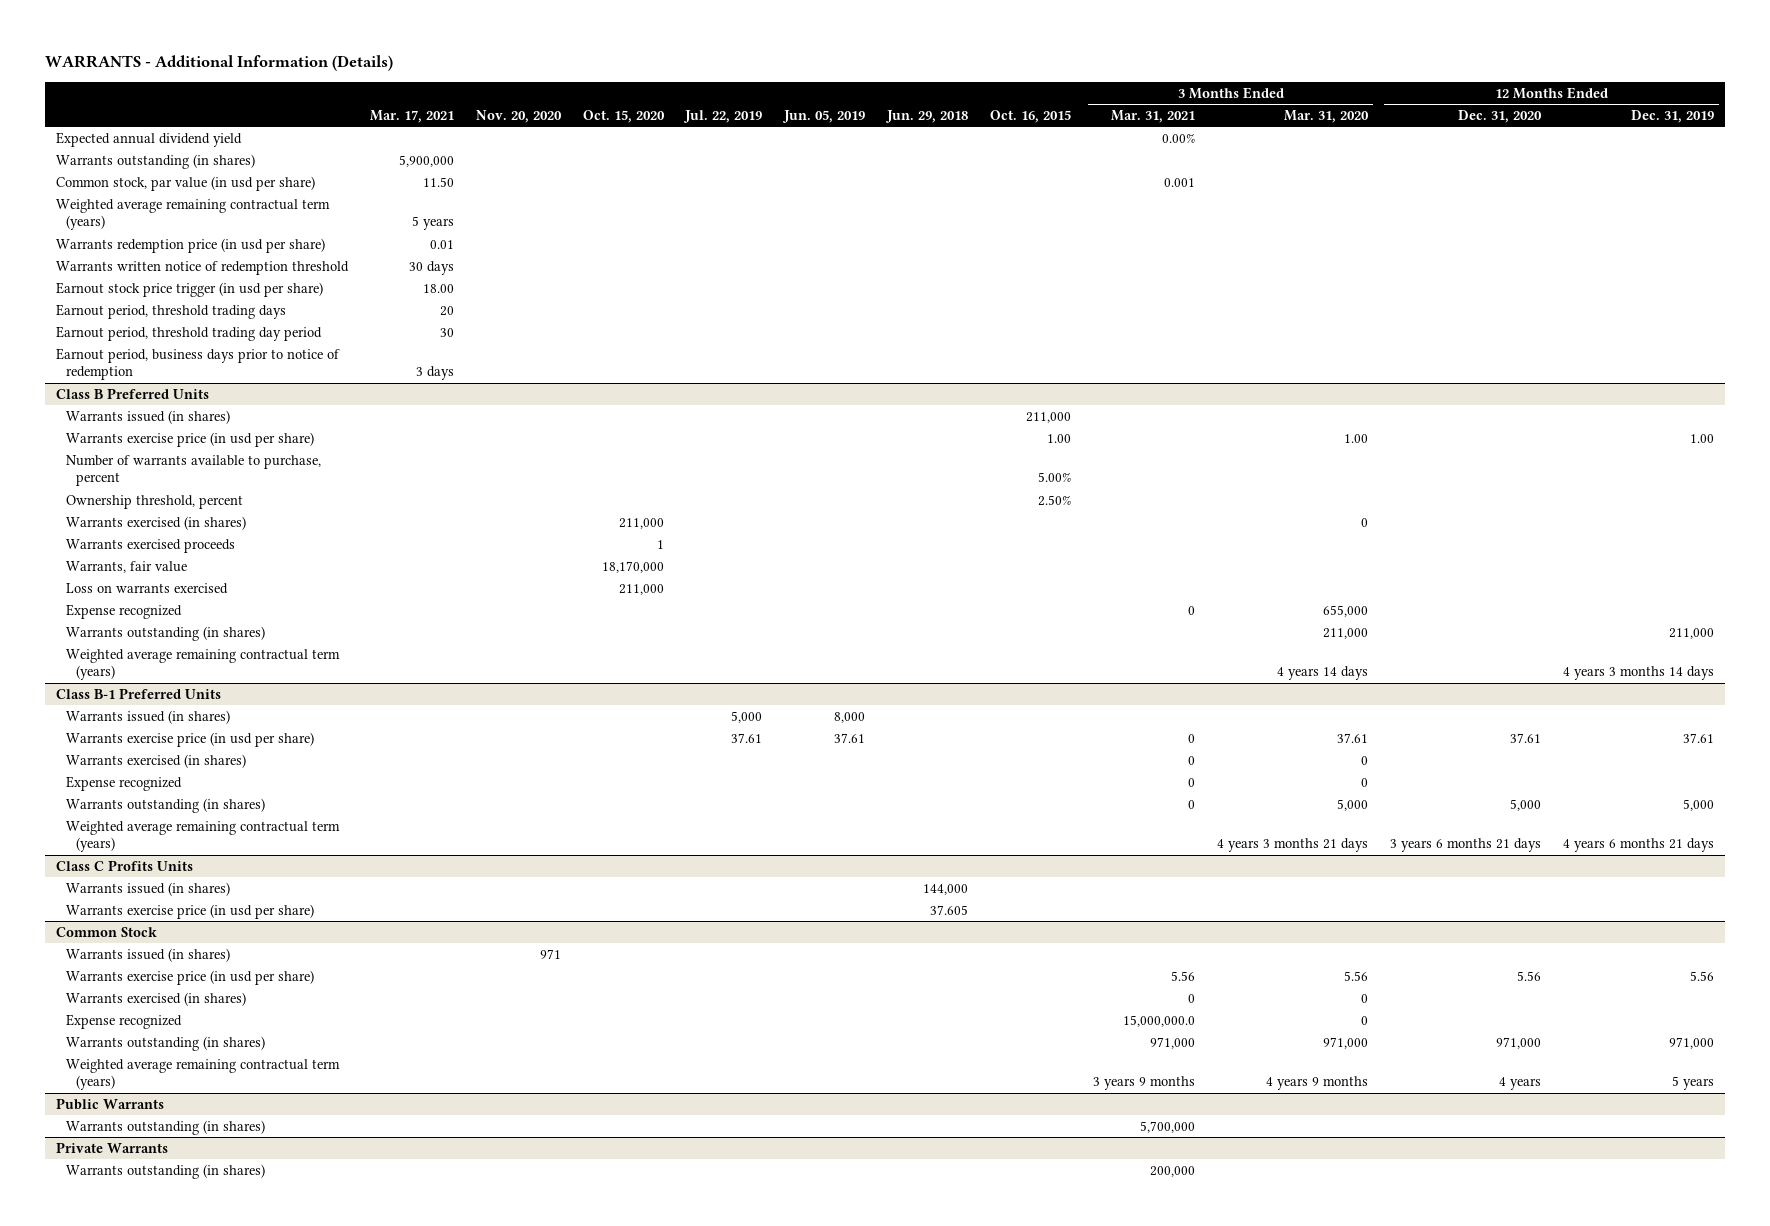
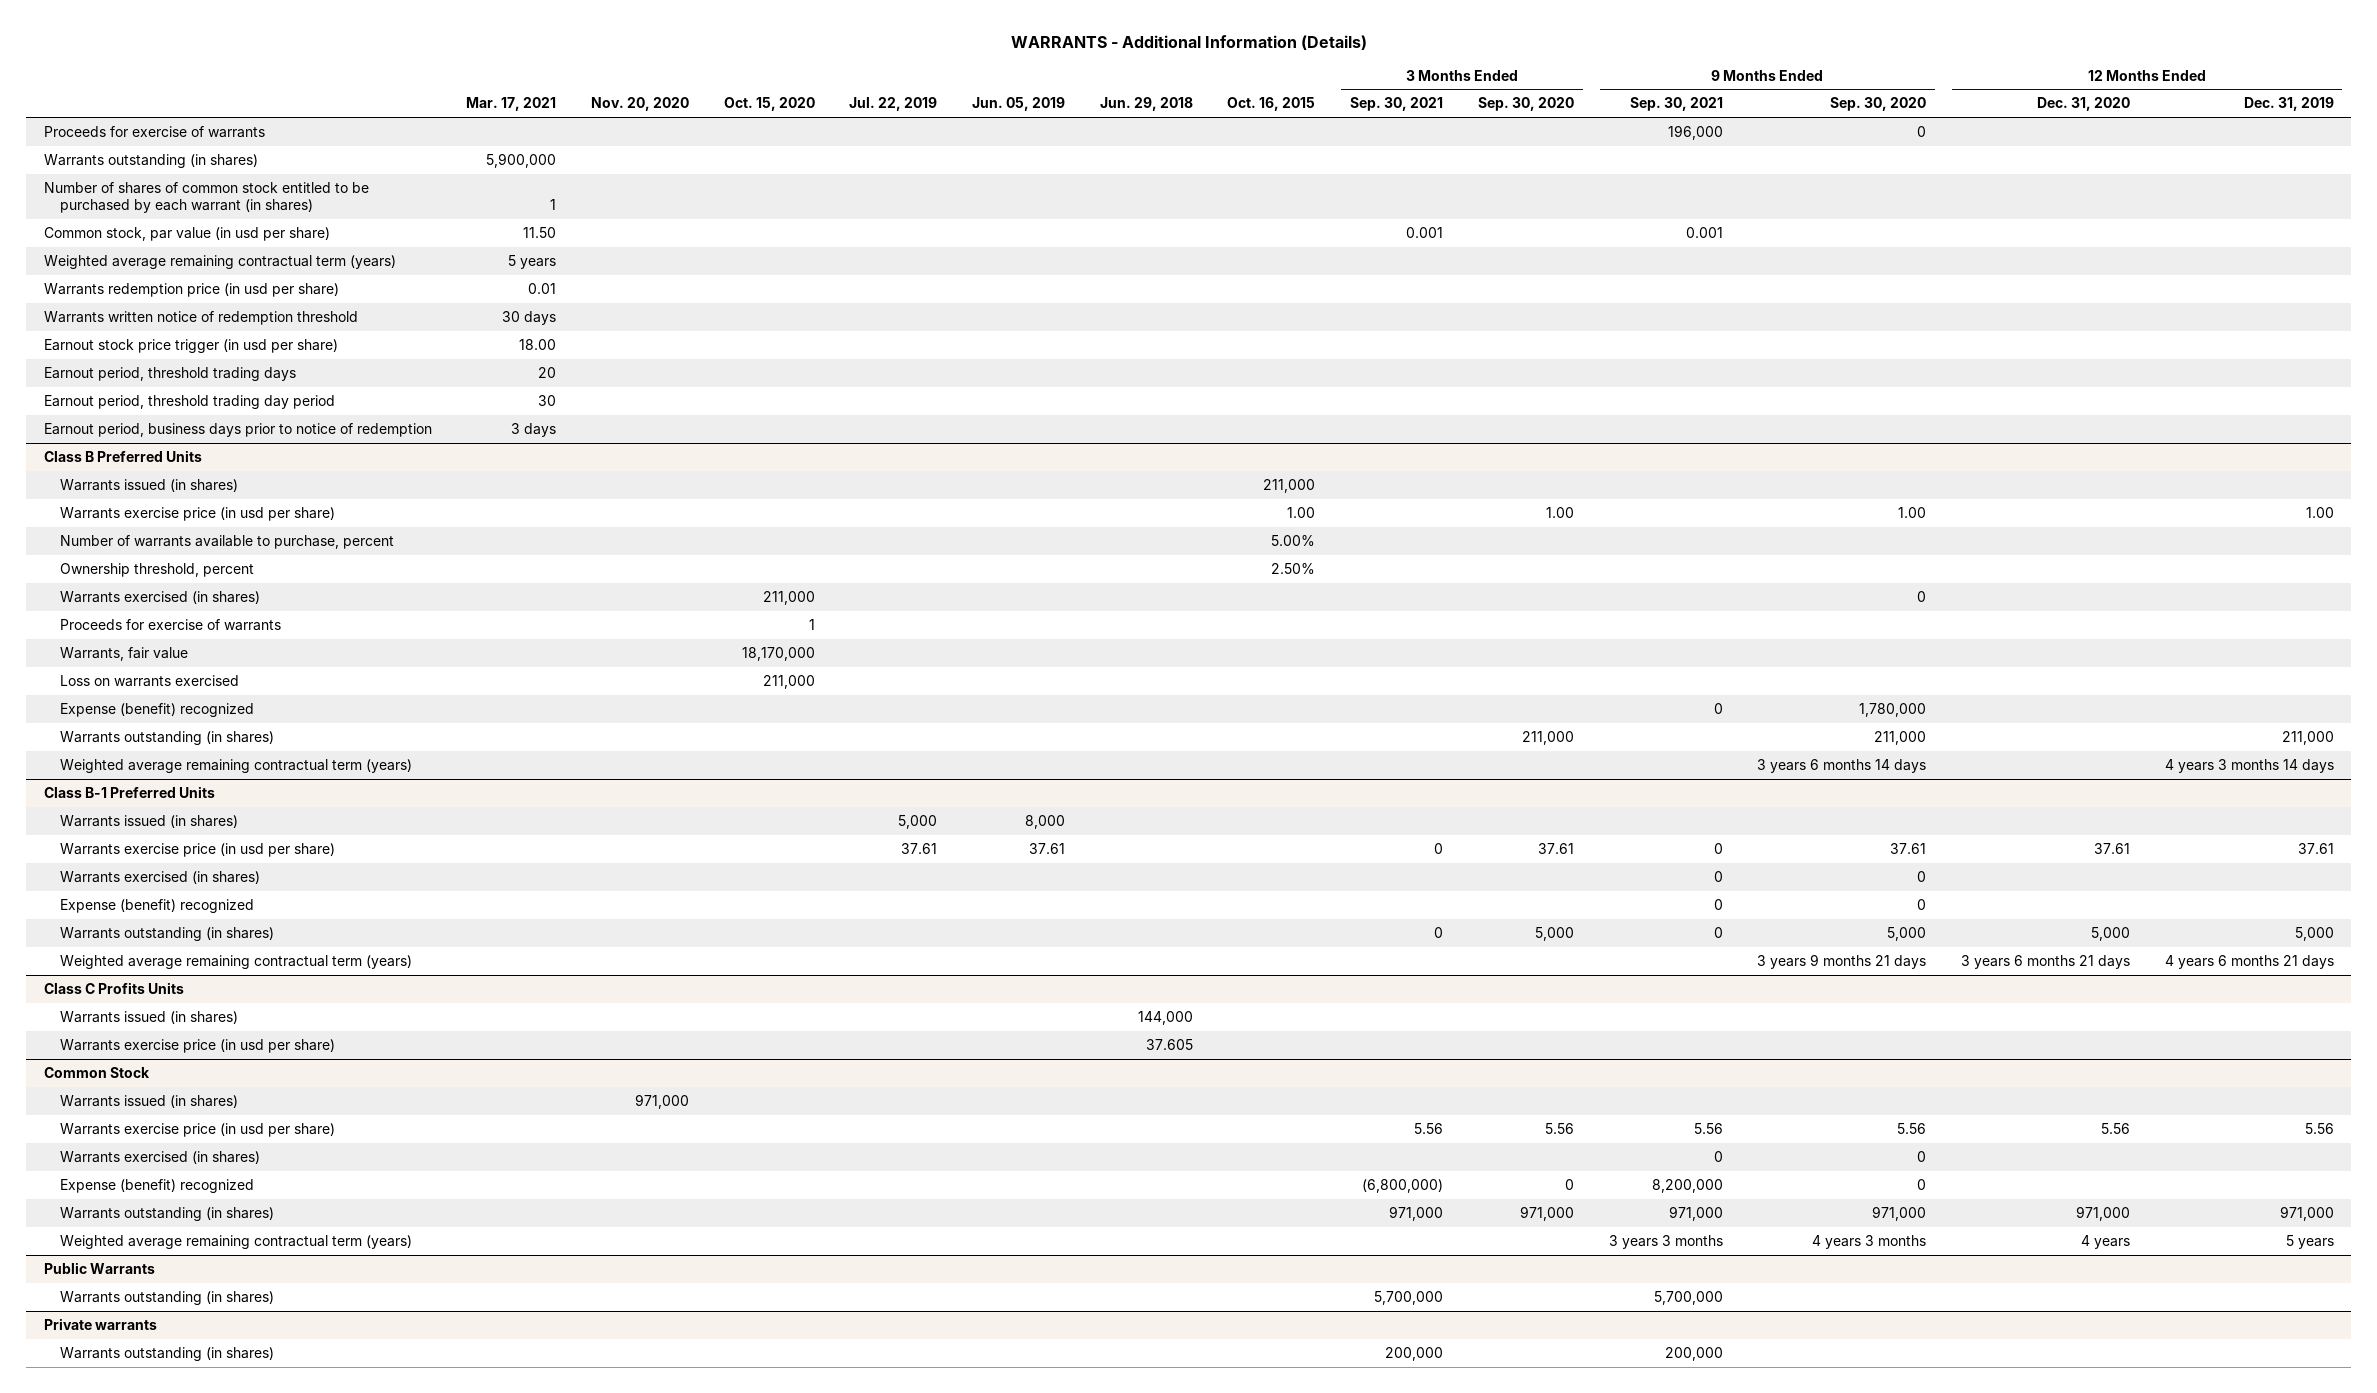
- | Mar. 17, 2021 | Nov. 20, 2020 | Oct. 15, 2020 | Jul. 22, 2019 | Jun. 05, 2019 | Jun. 29, 2018 | Oct. 16, 2015 | 3 Months Ended Mar. 31, 2021 | 3 Months Ended Mar. 31, 2020 | 12 Months Ended Dec. 31, 2020 | 12 Months Ended Dec. 31, 2019
+ | Mar. 17, 2021 | Nov. 20, 2020 | Oct. 15, 2020 | Jul. 22, 2019 | Jun. 05, 2019 | Jun. 29, 2018 | Oct. 16, 2015 | 3 Months Ended Sep. 30, 2021 | 3 Months Ended Sep. 30, 2020 | 9 Months Ended Sep. 30, 2021 | 9 Months Ended Sep. 30, 2020 | 12 Months Ended Dec. 31, 2020 | 12 Months Ended Dec. 31, 2019
- Expected annual dividend yield | | | | | | | | 0.00% | | |
+ Proceeds for exercise of warrants | | | | | | | | | | 196,000 | 0 | |
+ Number of shares of common stock entitled to be purchased by each warrant (in shares) | 1 | | | | | | | | | | | |
@ Class B Preferred Units
- Warrants exercised proceeds | | | 1 | | | | | | | |
+ Proceeds for exercise of warrants | | | 1 | | | | | | | | | |
- Expense recognized | | | | | | | | 0 | 655,000 | |
+ Expense (benefit) recognized | | | | | | | | | | 0 | 1,780,000 | |
@ Class B-1 Preferred Units
- Expense recognized | | | | | | | | 0 | 0 | |
+ Expense (benefit) recognized | | | | | | | | | | 0 | 0 | |
@ Common Stock
- Warrants issued (in shares) | | 971 | | | | | | | | |
+ Warrants issued (in shares) | | 971,000 | | | | | | | | | | |
- Expense recognized | | | | | | | | 15,000,000.0 | 0 | |
+ Expense (benefit) recognized | | | | | | | | (6,800,000) | 0 | 8,200,000 | 0 | |
- Private Warrants
+ Private warrants

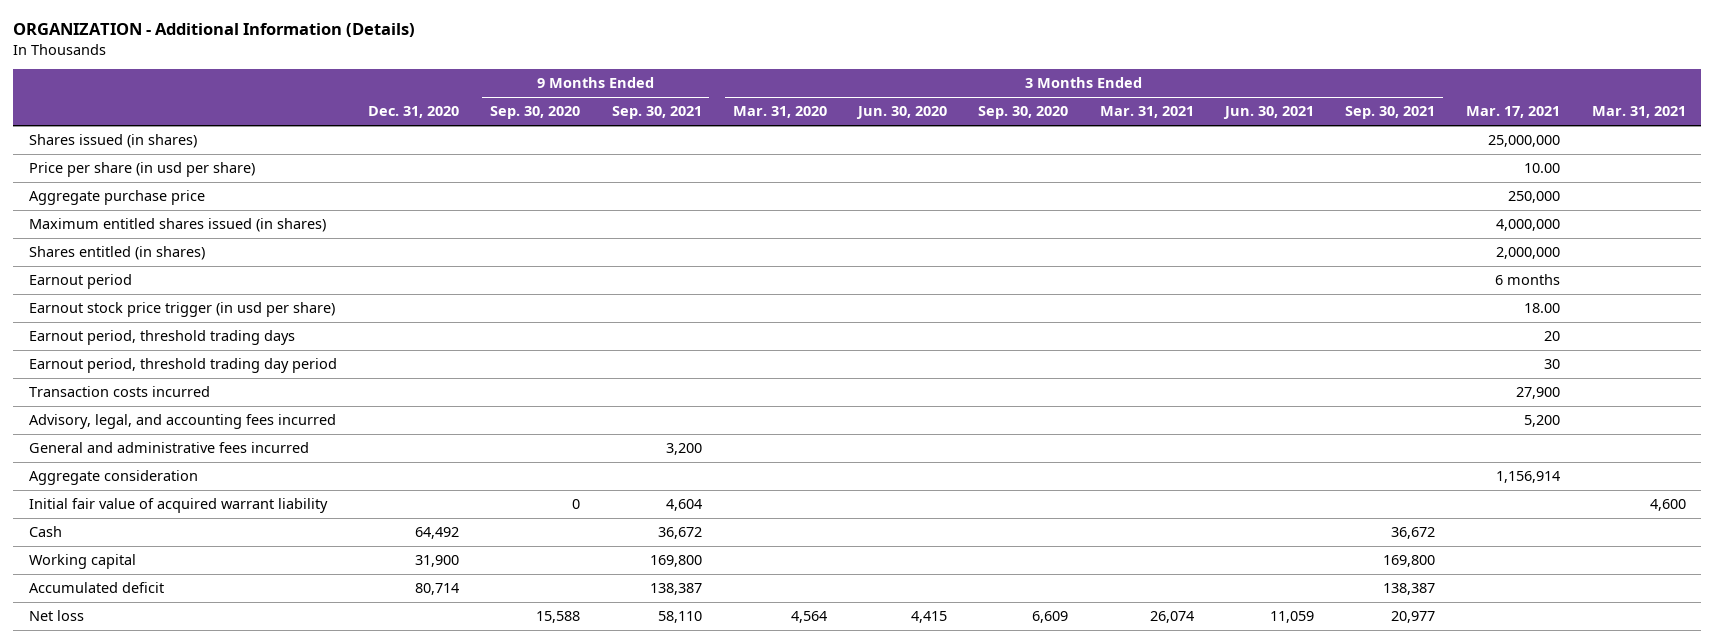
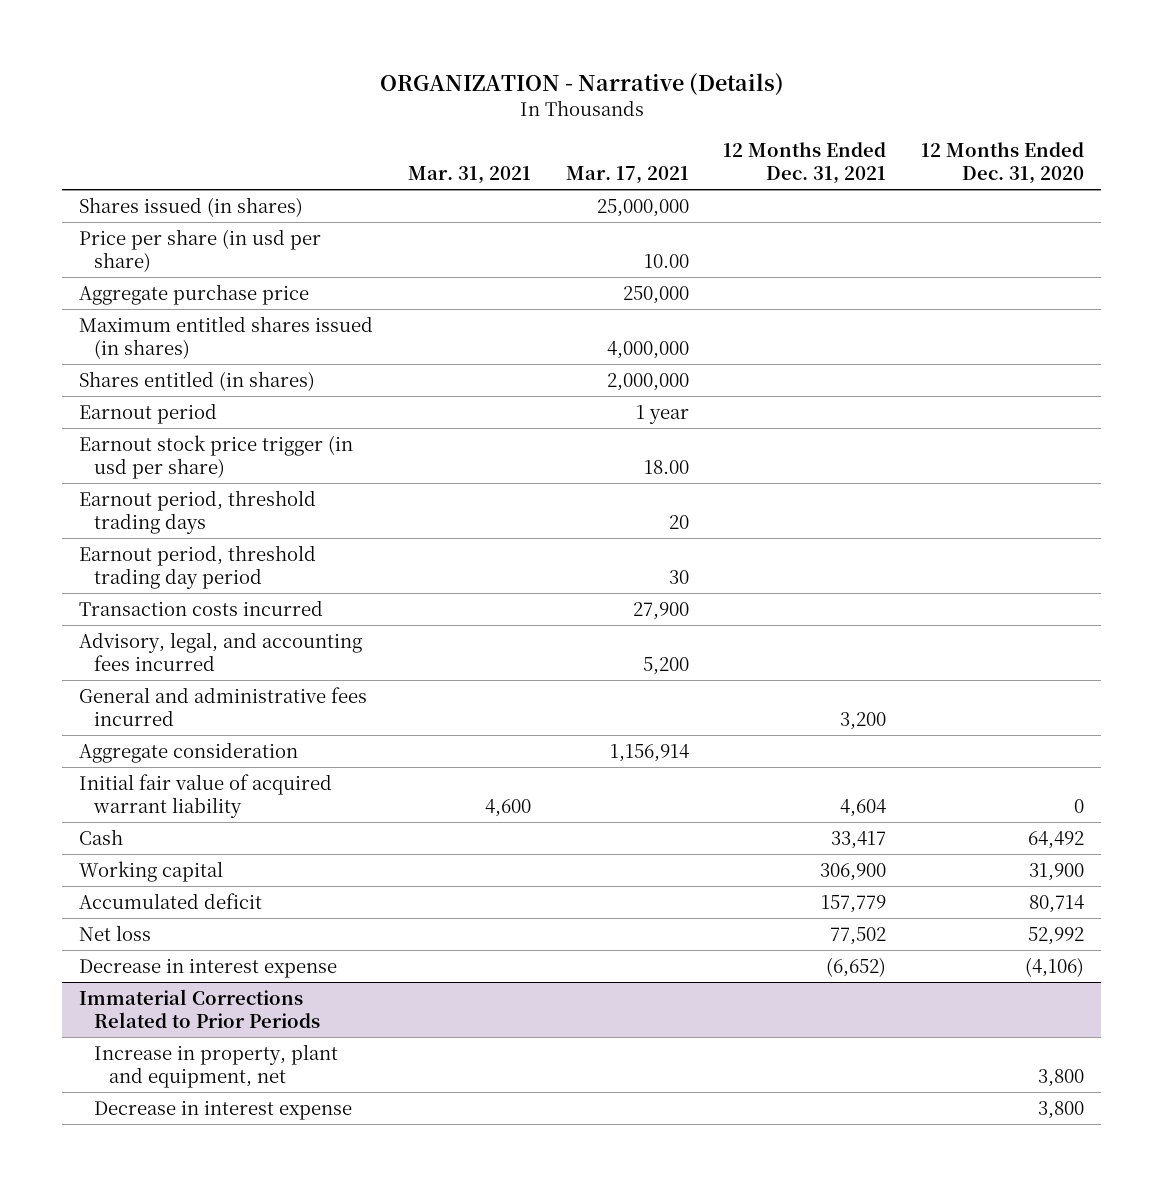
- ORGANIZATION - Additional Information (Details)
+ ORGANIZATION - Narrative (Details)
- | Dec. 31, 2020 | 9 Months Ended Sep. 30, 2020 | 9 Months Ended Sep. 30, 2021 | 3 Months Ended Mar. 31, 2020 | 3 Months Ended Jun. 30, 2020 | 3 Months Ended Sep. 30, 2020 | 3 Months Ended Mar. 31, 2021 | 3 Months Ended Jun. 30, 2021 | 3 Months Ended Sep. 30, 2021 | Mar. 17, 2021 | Mar. 31, 2021
+ | Mar. 31, 2021 | Mar. 17, 2021 | 12 Months Ended Dec. 31, 2021 | 12 Months Ended Dec. 31, 2020
- Earnout period | | | | | | | | | | 6 months |
+ Earnout period | | 1 year | |
+ Decrease in interest expense | | | (6,652) | (4,106)
+ Immaterial Corrections Related to Prior Periods
+ Increase in property, plant and equipment, net | | | | 3,800
+ Decrease in interest expense | | | | 3,800

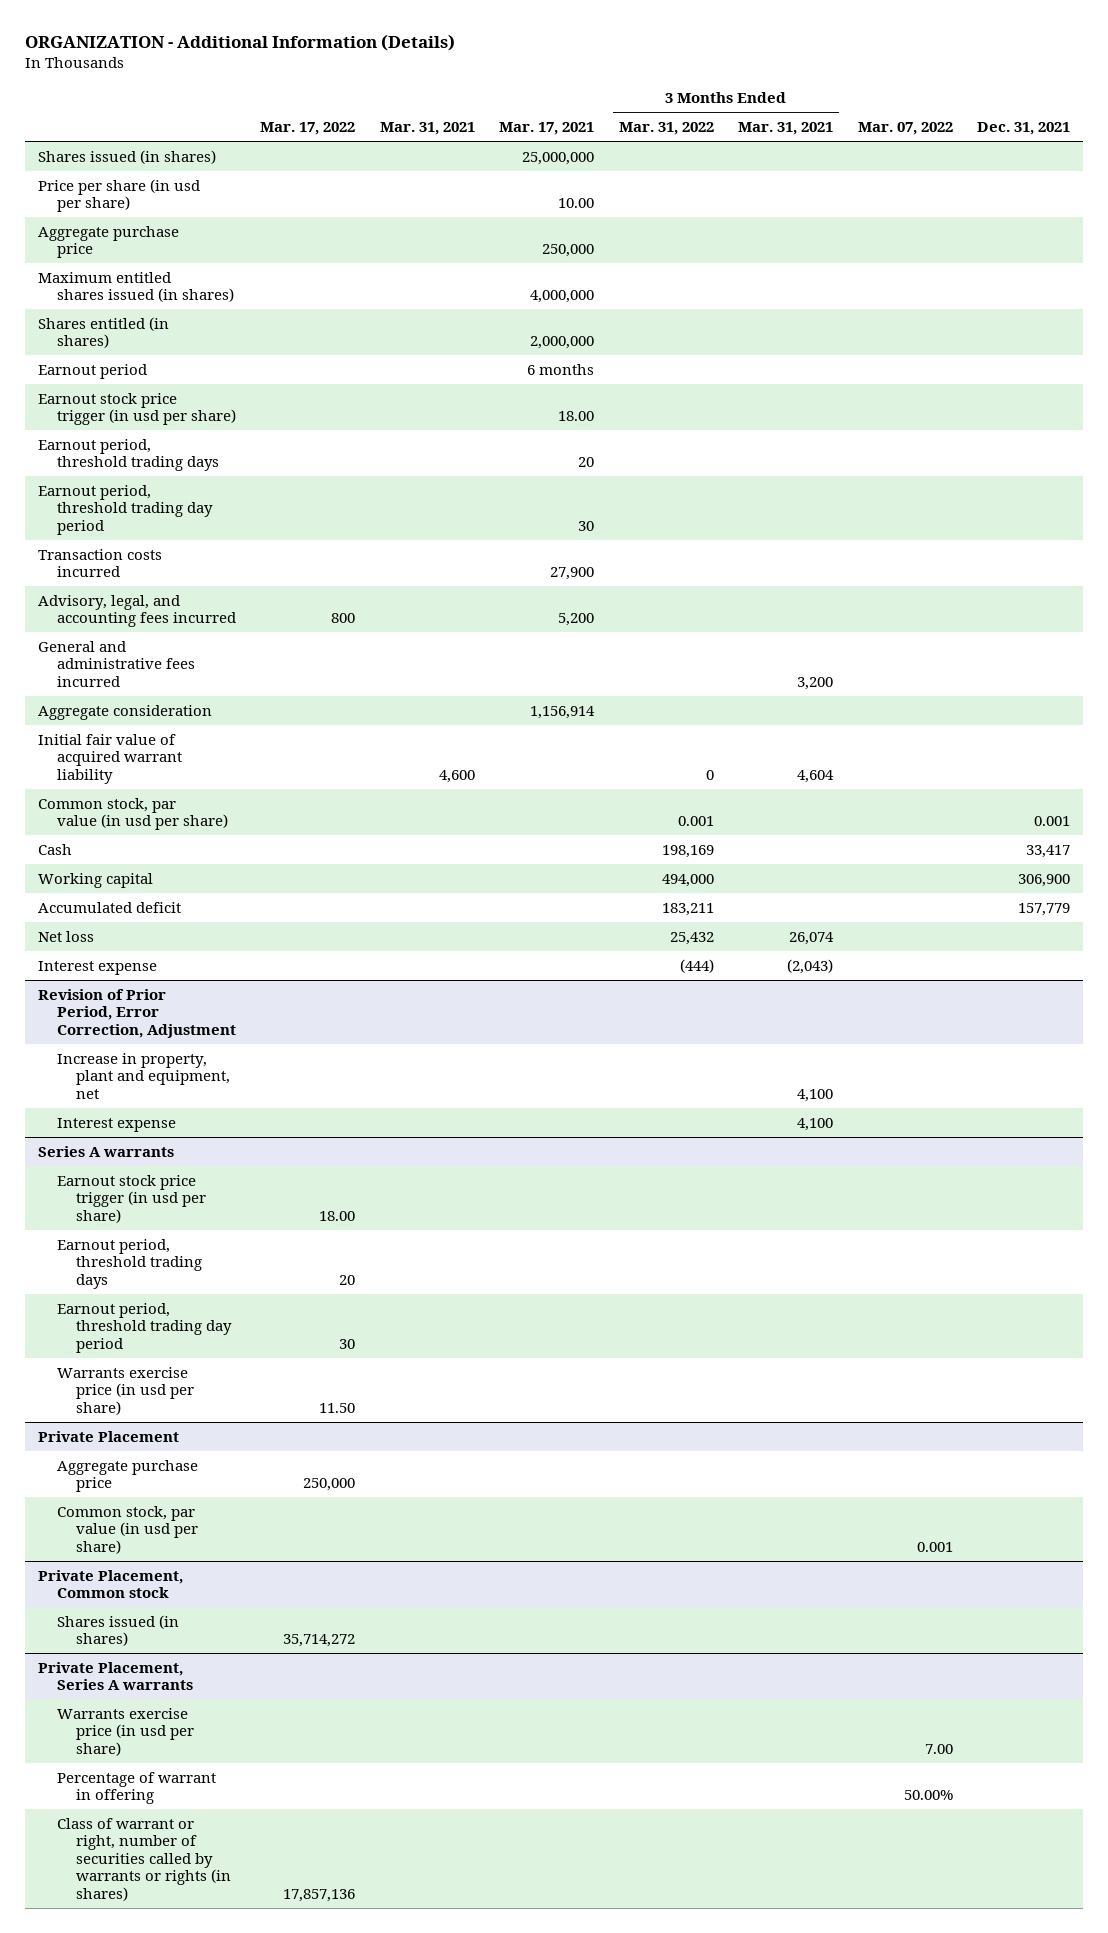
- ORGANIZATION - Narrative (Details)
+ ORGANIZATION - Additional Information (Details)
- | Mar. 31, 2021 | Mar. 17, 2021 | 12 Months Ended Dec. 31, 2021 | 12 Months Ended Dec. 31, 2020
+ | Mar. 17, 2022 | Mar. 31, 2021 | Mar. 17, 2021 | 3 Months Ended Mar. 31, 2022 | 3 Months Ended Mar. 31, 2021 | Mar. 07, 2022 | Dec. 31, 2021
- Earnout period | | 1 year | |
+ Earnout period | | | 6 months | | | |
+ Common stock, par value (in usd per share) | | | | 0.001 | | | 0.001
- Decrease in interest expense | | | (6,652) | (4,106)
- Immaterial Corrections Related to Prior Periods
+ Interest expense | | | | (444) | (2,043) | |
+ Revision of Prior Period, Error Correction, Adjustment
- Decrease in interest expense | | | | 3,800
+ Interest expense | | | | | 4,100 | |
+ Series A warrants
+ Earnout stock price trigger (in usd per share) | 18.00 | | | | | |
+ Earnout period, threshold trading days | 20 | | | | | |
+ Earnout period, threshold trading day period | 30 | | | | | |
+ Warrants exercise price (in usd per share) | 11.50 | | | | | |
+ Private Placement
+ Aggregate purchase price | 250,000 | | | | | |
+ Common stock, par value (in usd per share) | | | | | | 0.001 |
+ Private Placement, Common stock
+ Shares issued (in shares) | 35,714,272 | | | | | |
+ Private Placement, Series A warrants
+ Warrants exercise price (in usd per share) | | | | | | 7.00 |
+ Percentage of warrant in offering | | | | | | 50.00% |
+ Class of warrant or right, number of securities called by warrants or rights (in shares) | 17,857,136 | | | | | |

